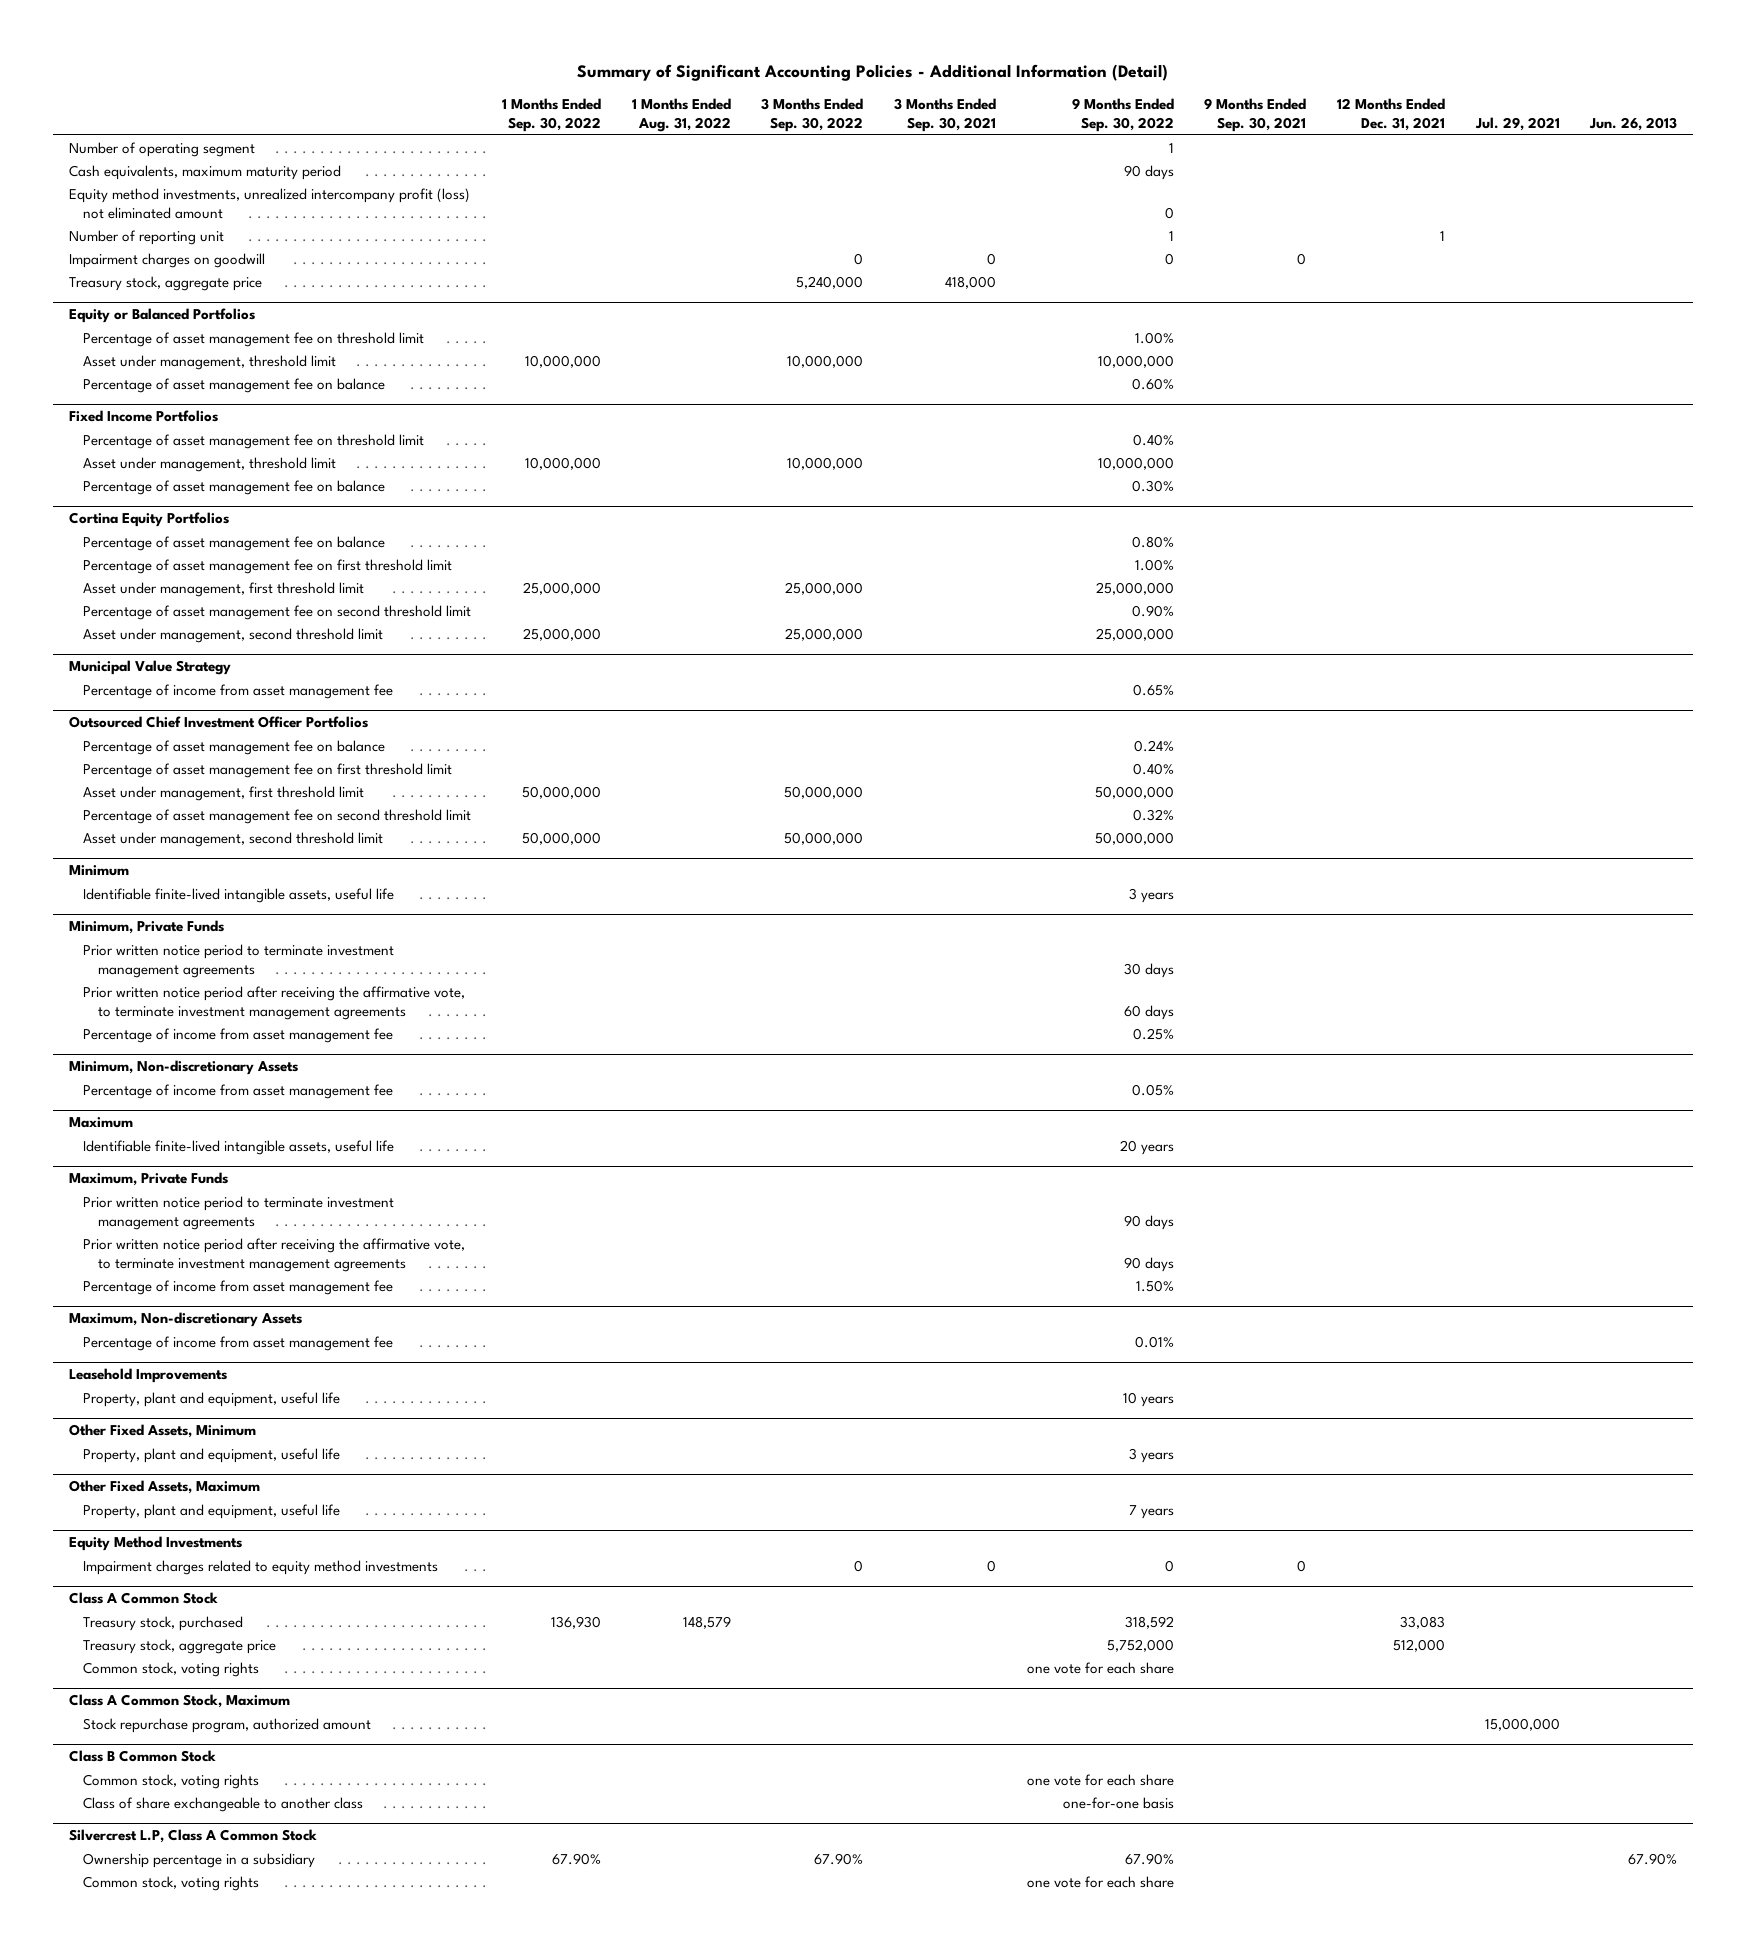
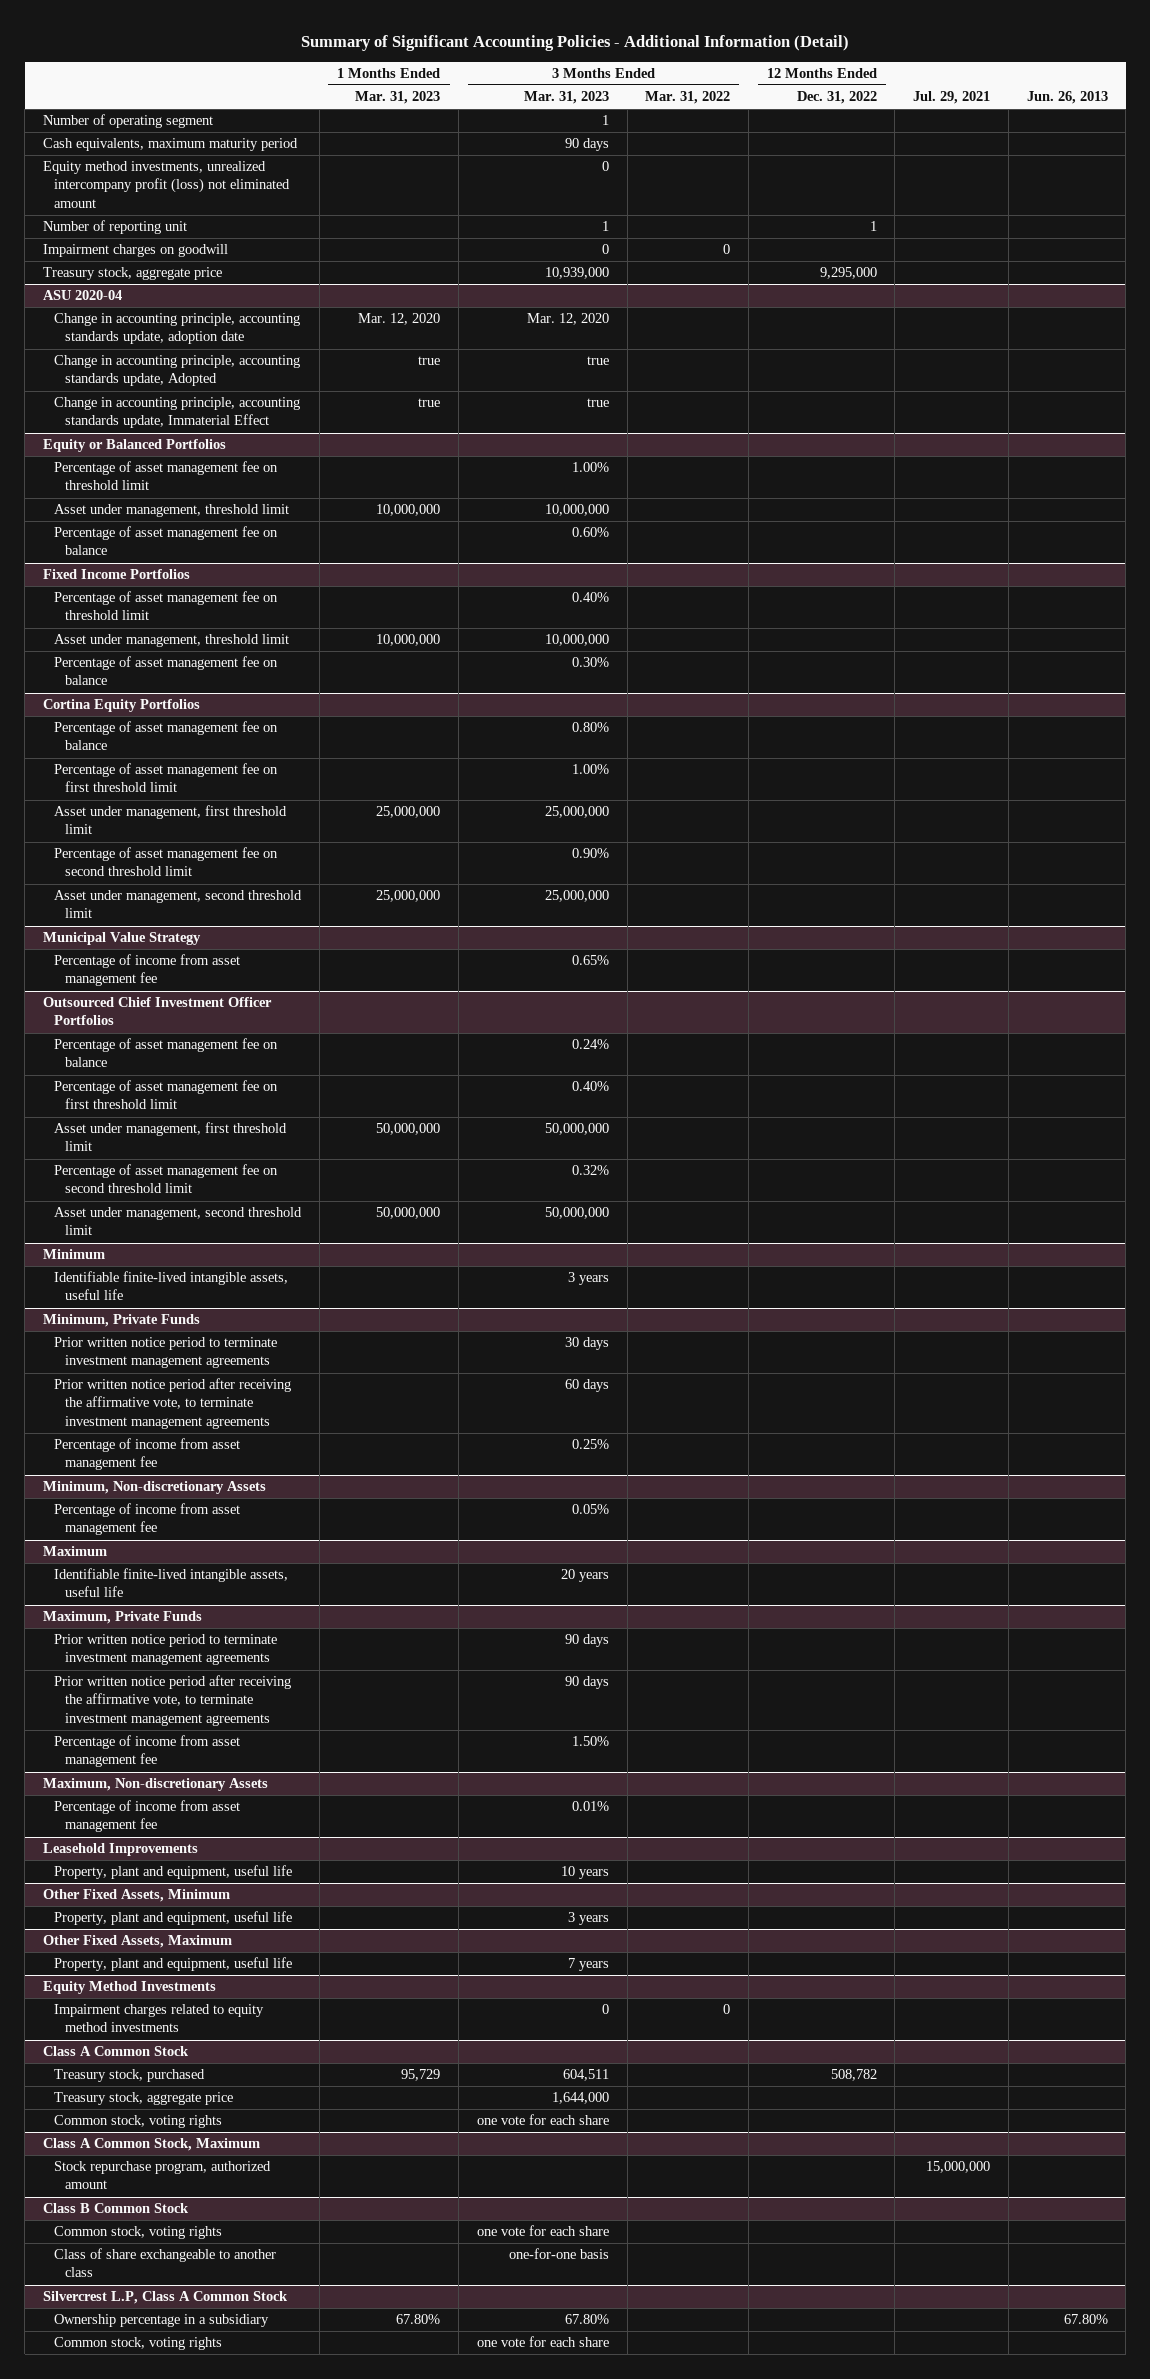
- | 1 Months Ended Sep. 30, 2022 | 1 Months Ended Aug. 31, 2022 | 3 Months Ended Sep. 30, 2022 | 3 Months Ended Sep. 30, 2021 | 9 Months Ended Sep. 30, 2022 | 9 Months Ended Sep. 30, 2021 | 12 Months Ended Dec. 31, 2021 | Jul. 29, 2021 | Jun. 26, 2013
+ | 1 Months Ended Mar. 31, 2023 | 3 Months Ended Mar. 31, 2023 | 3 Months Ended Mar. 31, 2022 | 12 Months Ended Dec. 31, 2022 | Jul. 29, 2021 | Jun. 26, 2013
+ ASU 2020-04
+ Change in accounting principle, accounting standards update, adoption date | Mar. 12, 2020 | Mar. 12, 2020 | | | |
+ Change in accounting principle, accounting standards update, Adopted | true | true | | | |
+ Change in accounting principle, accounting standards update, Immaterial Effect | true | true | | | |
@ Silvercrest L.P, Class A Common Stock
- Ownership percentage in a subsidiary | 67.90% | | 67.90% | | 67.90% | | | | 67.90%
+ Ownership percentage in a subsidiary | 67.80% | 67.80% | | | | 67.80%

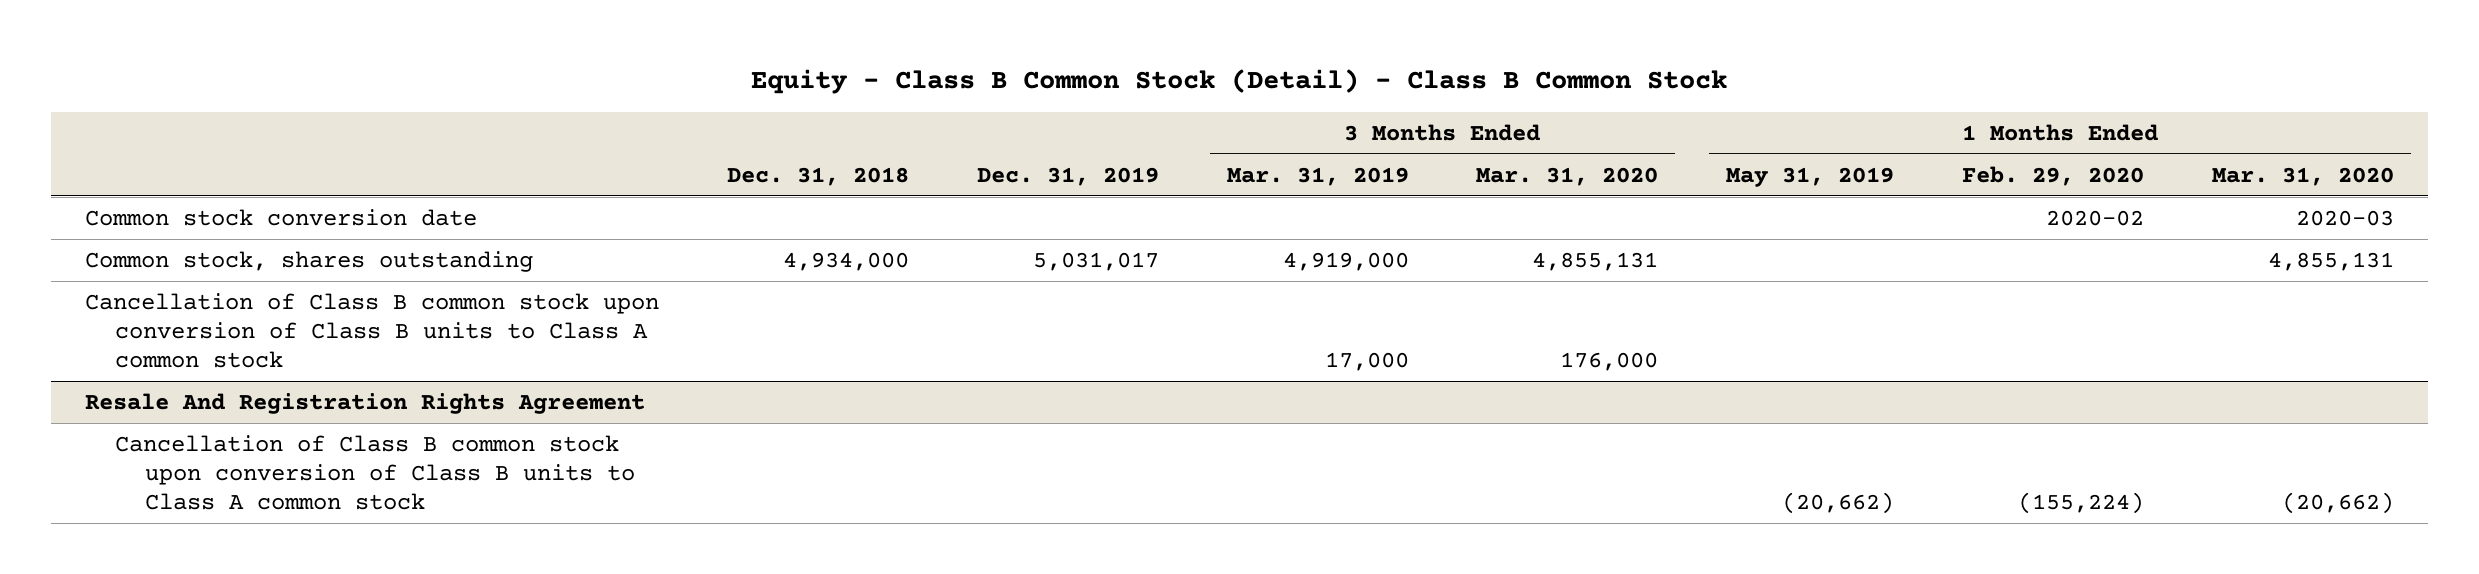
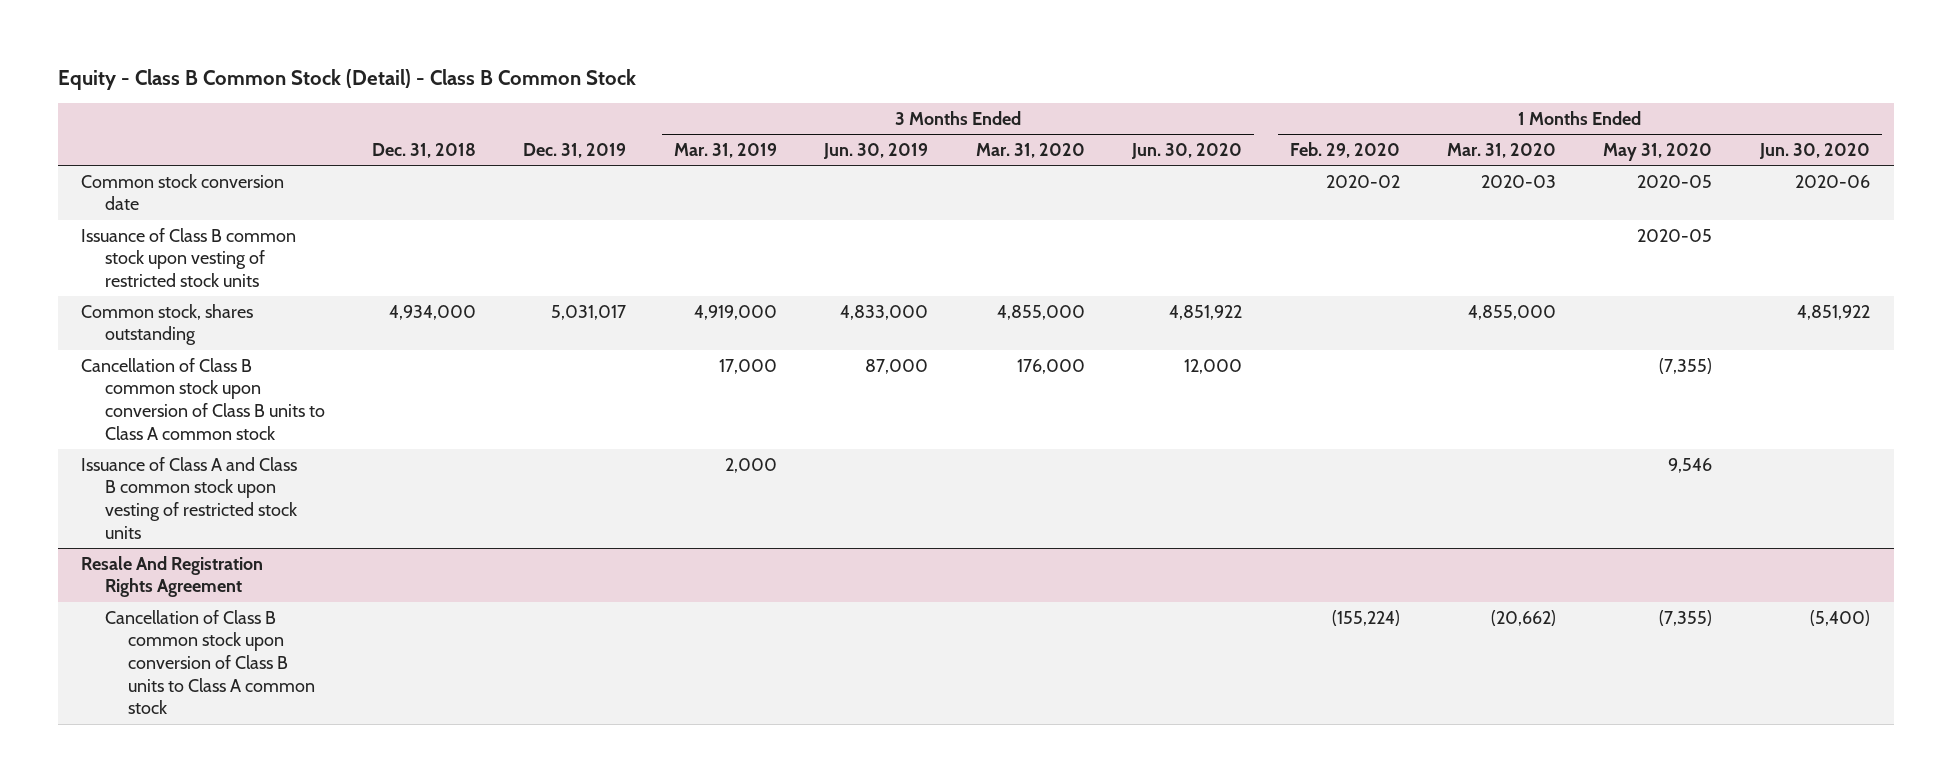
- | Dec. 31, 2018 | Dec. 31, 2019 | 3 Months Ended Mar. 31, 2019 | 3 Months Ended Mar. 31, 2020 | 1 Months Ended May 31, 2019 | 1 Months Ended Feb. 29, 2020 | 1 Months Ended Mar. 31, 2020
+ | Dec. 31, 2018 | Dec. 31, 2019 | 3 Months Ended Mar. 31, 2019 | 3 Months Ended Jun. 30, 2019 | 3 Months Ended Mar. 31, 2020 | 3 Months Ended Jun. 30, 2020 | 1 Months Ended Feb. 29, 2020 | 1 Months Ended Mar. 31, 2020 | 1 Months Ended May 31, 2020 | 1 Months Ended Jun. 30, 2020
- Common stock, shares outstanding | 4,934,000 | 5,031,017 | 4,919,000 | 4,855,131 | | | 4,855,131
+ Issuance of Class B common stock upon vesting of restricted stock units | | | | | | | | | 2020-05 |
+ Common stock, shares outstanding | 4,934,000 | 5,031,017 | 4,919,000 | 4,833,000 | 4,855,000 | 4,851,922 | | 4,855,000 | | 4,851,922
+ Issuance of Class A and Class B common stock upon vesting of restricted stock units | | | 2,000 | | | | | | 9,546 |

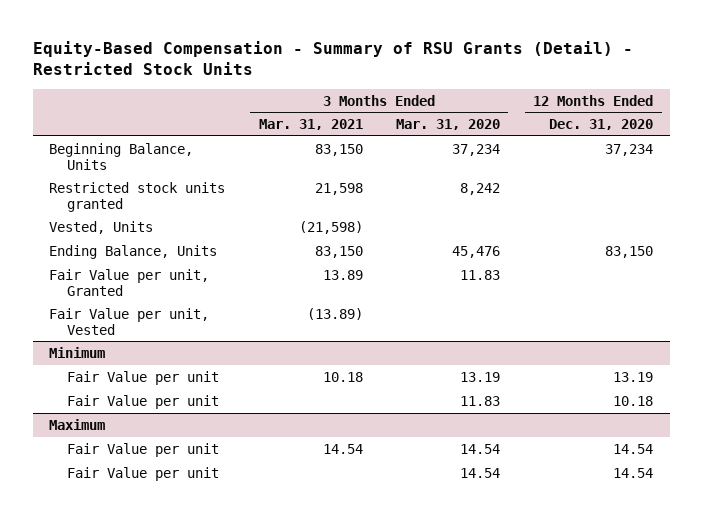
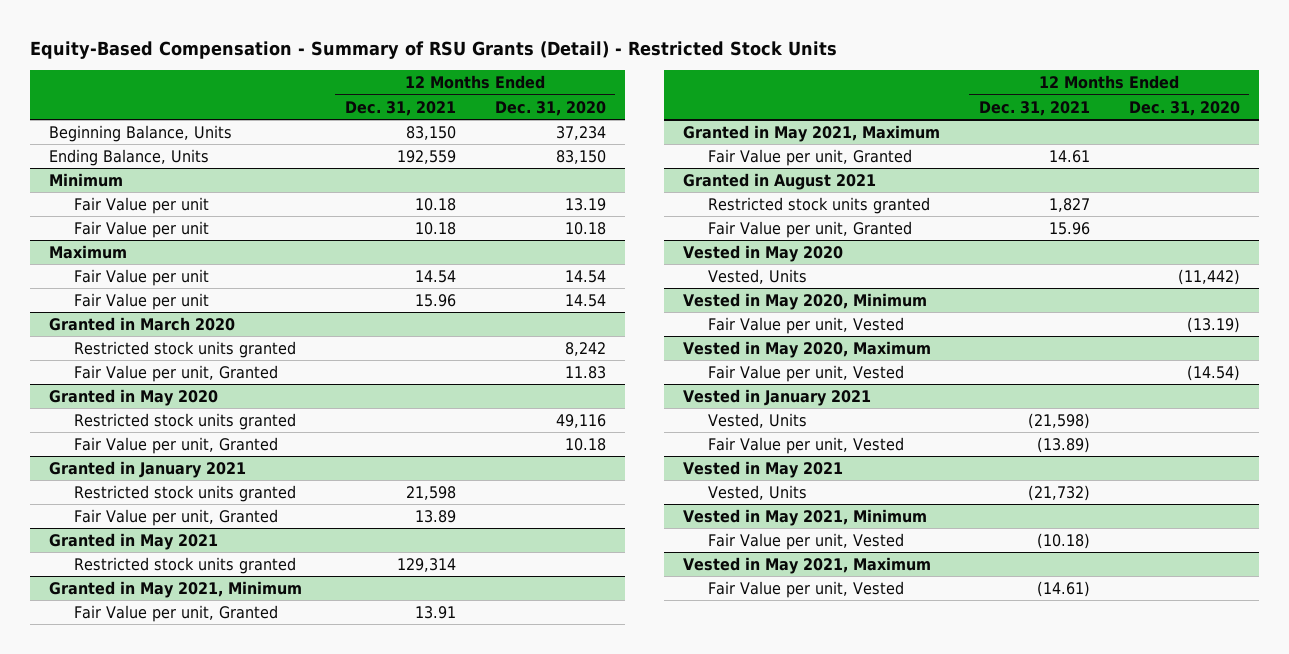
- | 3 Months Ended Mar. 31, 2021 | 3 Months Ended Mar. 31, 2020 | 12 Months Ended Dec. 31, 2020
+ | 12 Months Ended Dec. 31, 2021 | 12 Months Ended Dec. 31, 2020
- Restricted stock units granted | 21,598 | 8,242 |
- Vested, Units | (21,598) | |
- Fair Value per unit, Granted | 13.89 | 11.83 |
- Fair Value per unit, Vested | (13.89) | |
+ Granted in March 2020
+ Restricted stock units granted | | 8,242
+ Fair Value per unit, Granted | | 11.83
+ Granted in May 2020
+ Restricted stock units granted | | 49,116
+ Fair Value per unit, Granted | | 10.18
+ Granted in January 2021
+ Restricted stock units granted | 21,598 |
+ Fair Value per unit, Granted | 13.89 |
+ Granted in May 2021
+ Restricted stock units granted | 129,314 |
+ Granted in May 2021, Minimum
+ Fair Value per unit, Granted | 13.91 |
+ Granted in May 2021, Maximum
+ Fair Value per unit, Granted | 14.61 |
+ Granted in August 2021
+ Restricted stock units granted | 1,827 |
+ Fair Value per unit, Granted | 15.96 |
+ Vested in May 2020
+ Vested, Units | | (11,442)
+ Vested in May 2020, Minimum
+ Fair Value per unit, Vested | | (13.19)
+ Vested in May 2020, Maximum
+ Fair Value per unit, Vested | | (14.54)
+ Vested in January 2021
+ Vested, Units | (21,598) |
+ Fair Value per unit, Vested | (13.89) |
+ Vested in May 2021
+ Vested, Units | (21,732) |
+ Vested in May 2021, Minimum
+ Fair Value per unit, Vested | (10.18) |
+ Vested in May 2021, Maximum
+ Fair Value per unit, Vested | (14.61) |

